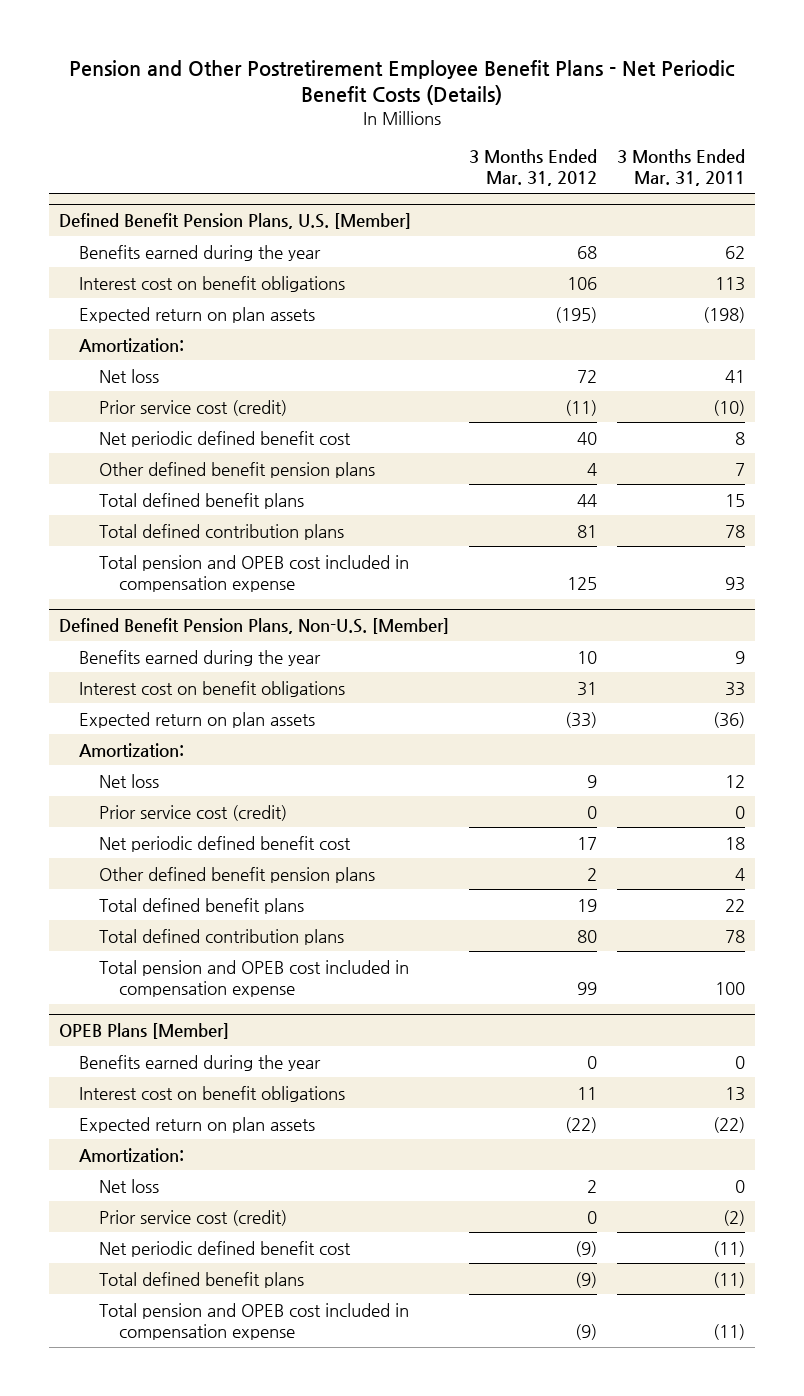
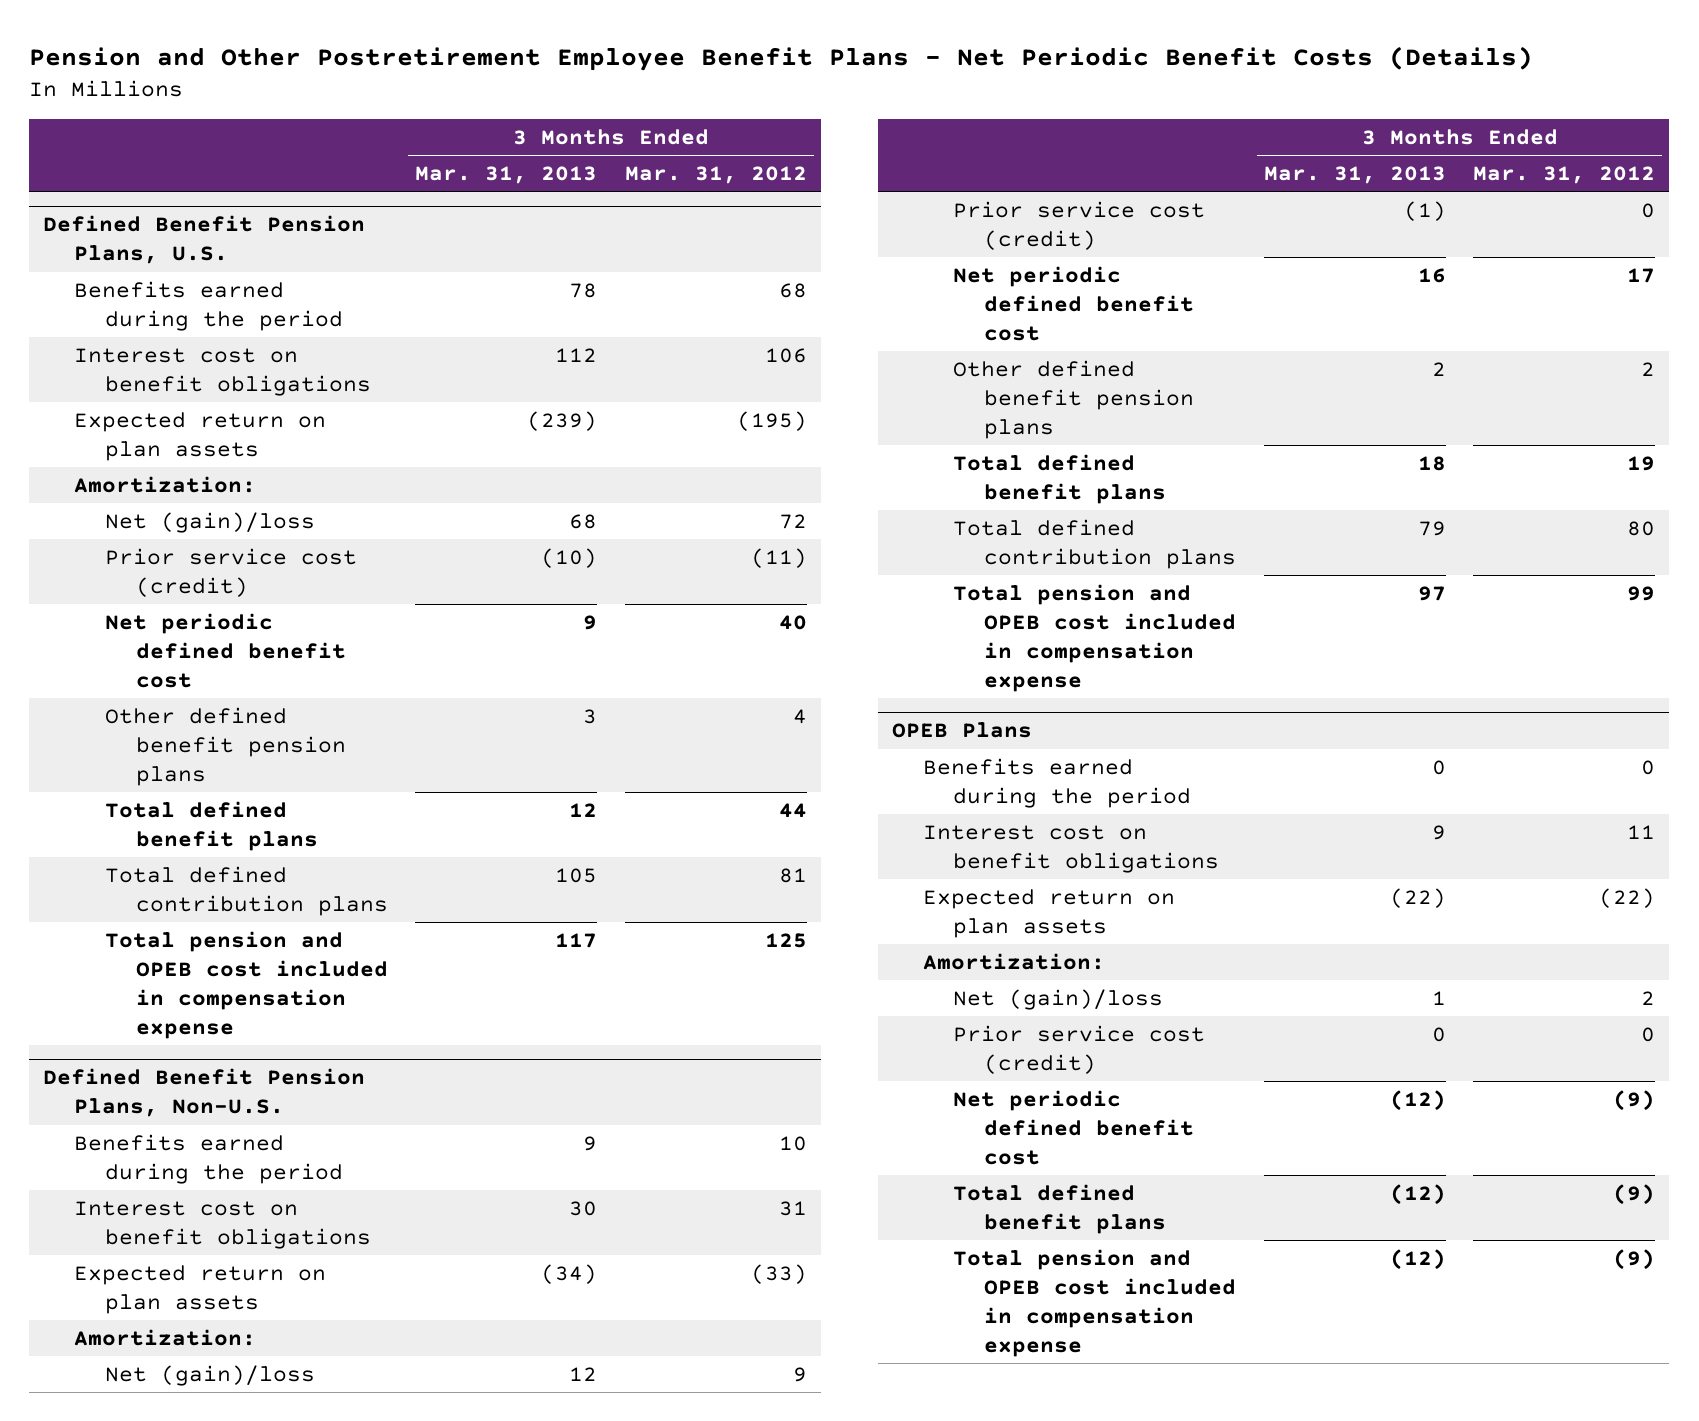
- | 3 Months Ended Mar. 31, 2012 | 3 Months Ended Mar. 31, 2011
+ | 3 Months Ended Mar. 31, 2013 | 3 Months Ended Mar. 31, 2012
- Defined Benefit Pension Plans, U.S. [Member]
- Benefits earned during the year | 68 | 62
+ Defined Benefit Pension Plans, U.S.
+ Benefits earned during the period | 78 | 68
- Net loss | 72 | 41
+ Net (gain)/loss | 68 | 72
- Defined Benefit Pension Plans, Non-U.S. [Member]
- Benefits earned during the year | 10 | 9
+ Defined Benefit Pension Plans, Non-U.S.
+ Benefits earned during the period | 9 | 10
- Net loss | 9 | 12
+ Net (gain)/loss | 12 | 9
- OPEB Plans [Member]
- Benefits earned during the year | 0 | 0
+ OPEB Plans
+ Benefits earned during the period | 0 | 0
- Net loss | 2 | 0
+ Net (gain)/loss | 1 | 2

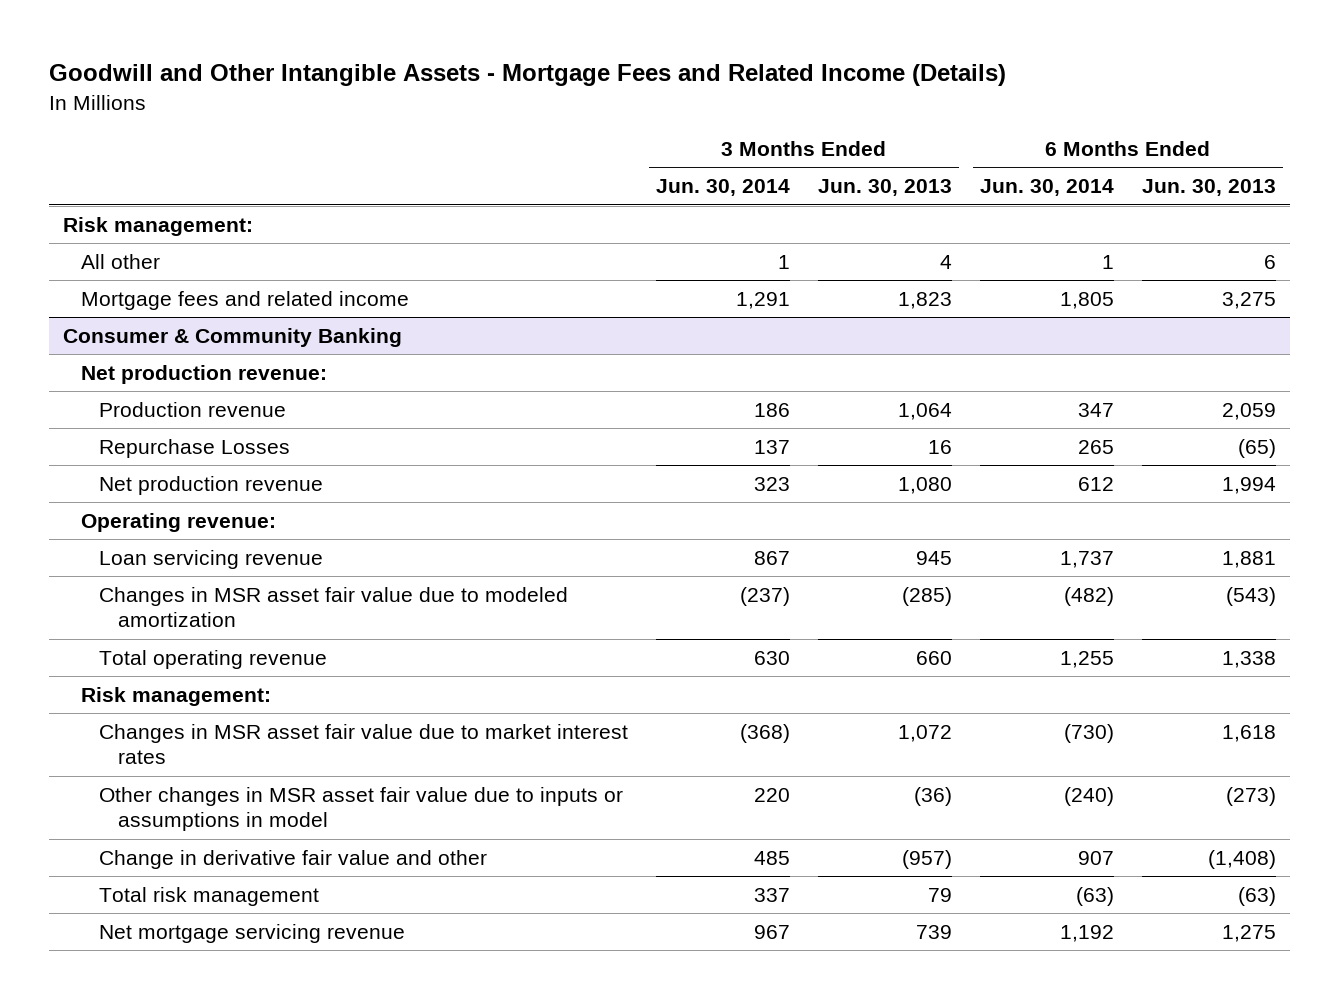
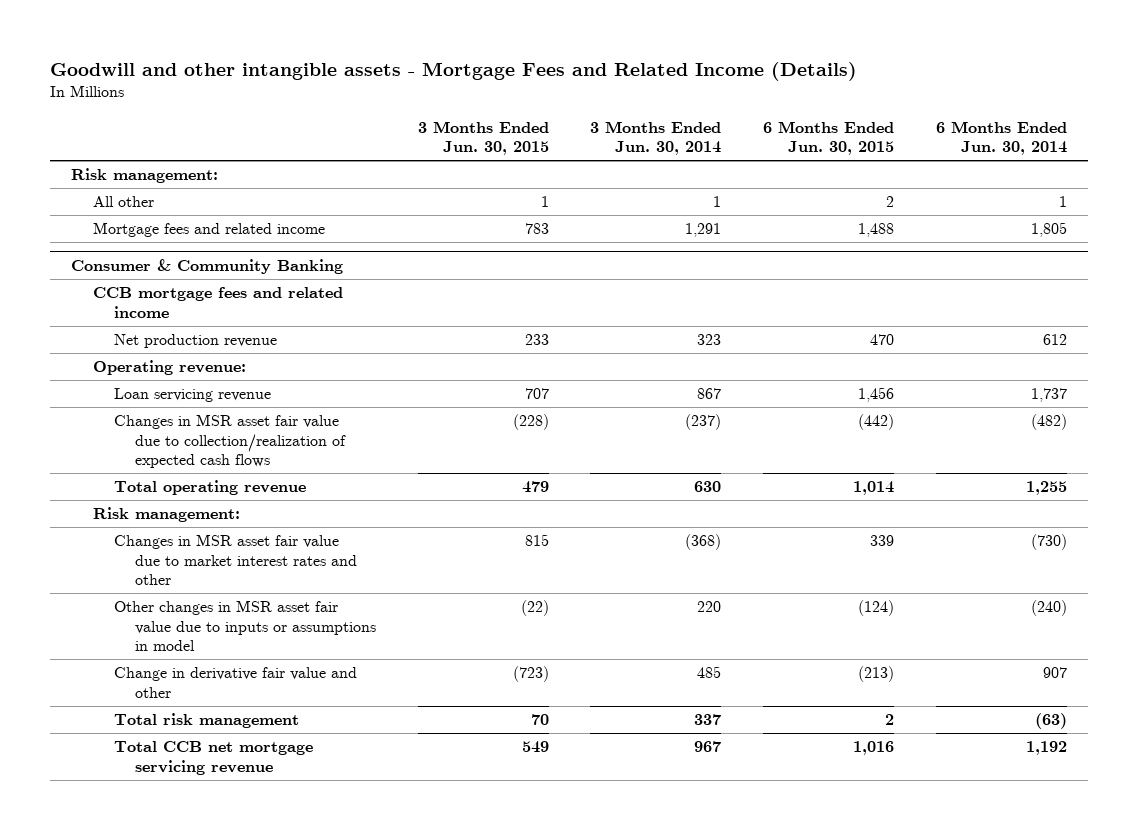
- Goodwill and Other Intangible Assets - Mortgage Fees and Related Income (Details)
+ Goodwill and other intangible assets - Mortgage Fees and Related Income (Details)
- | 3 Months Ended Jun. 30, 2014 | 3 Months Ended Jun. 30, 2013 | 6 Months Ended Jun. 30, 2014 | 6 Months Ended Jun. 30, 2013
+ | 3 Months Ended Jun. 30, 2015 | 3 Months Ended Jun. 30, 2014 | 6 Months Ended Jun. 30, 2015 | 6 Months Ended Jun. 30, 2014
@ Consumer & Community Banking
- Net production revenue:
- Production revenue | 186 | 1,064 | 347 | 2,059
- Repurchase Losses | 137 | 16 | 265 | (65)
+ CCB mortgage fees and related income
- Changes in MSR asset fair value due to modeled amortization | (237) | (285) | (482) | (543)
+ Changes in MSR asset fair value due to collection/realization of expected cash flows | (228) | (237) | (442) | (482)
- Changes in MSR asset fair value due to market interest rates | (368) | 1,072 | (730) | 1,618
+ Changes in MSR asset fair value due to market interest rates and other | 815 | (368) | 339 | (730)
- Net mortgage servicing revenue | 967 | 739 | 1,192 | 1,275
+ Total CCB net mortgage servicing revenue | 549 | 967 | 1,016 | 1,192

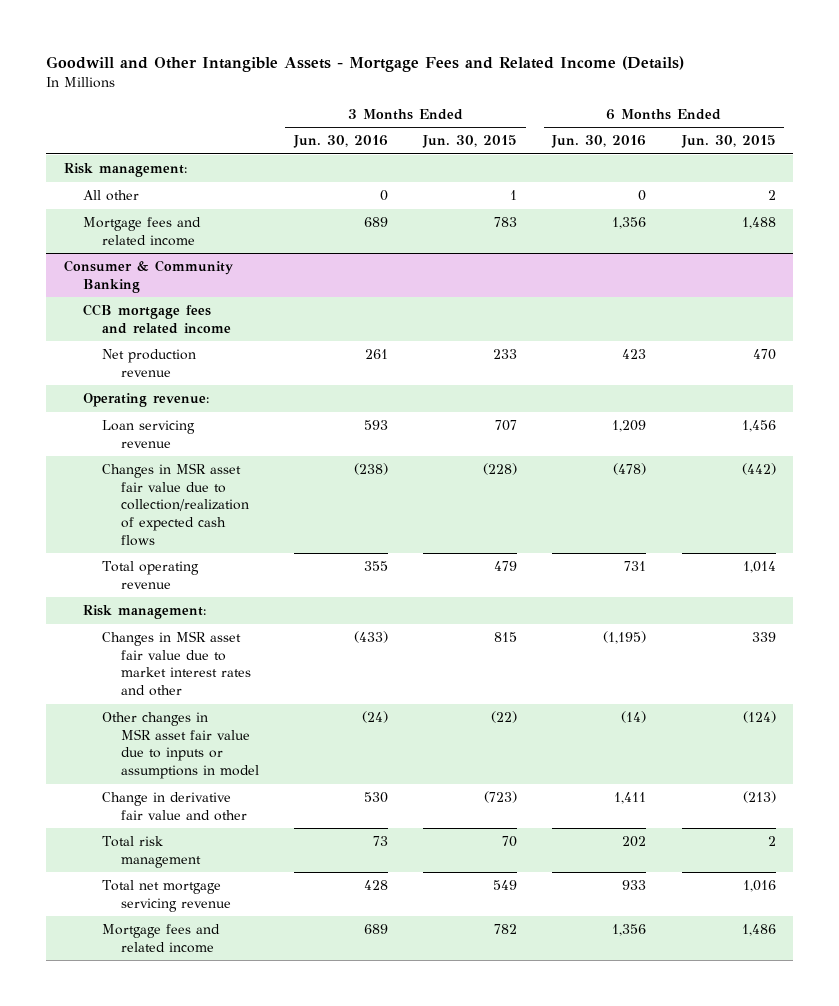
- Goodwill and other intangible assets - Mortgage Fees and Related Income (Details)
+ Goodwill and Other Intangible Assets - Mortgage Fees and Related Income (Details)
- | 3 Months Ended Jun. 30, 2015 | 3 Months Ended Jun. 30, 2014 | 6 Months Ended Jun. 30, 2015 | 6 Months Ended Jun. 30, 2014
+ | 3 Months Ended Jun. 30, 2016 | 3 Months Ended Jun. 30, 2015 | 6 Months Ended Jun. 30, 2016 | 6 Months Ended Jun. 30, 2015
@ Consumer & Community Banking
- Total CCB net mortgage servicing revenue | 549 | 967 | 1,016 | 1,192
+ Total net mortgage servicing revenue | 428 | 549 | 933 | 1,016
+ Mortgage fees and related income | 689 | 782 | 1,356 | 1,486

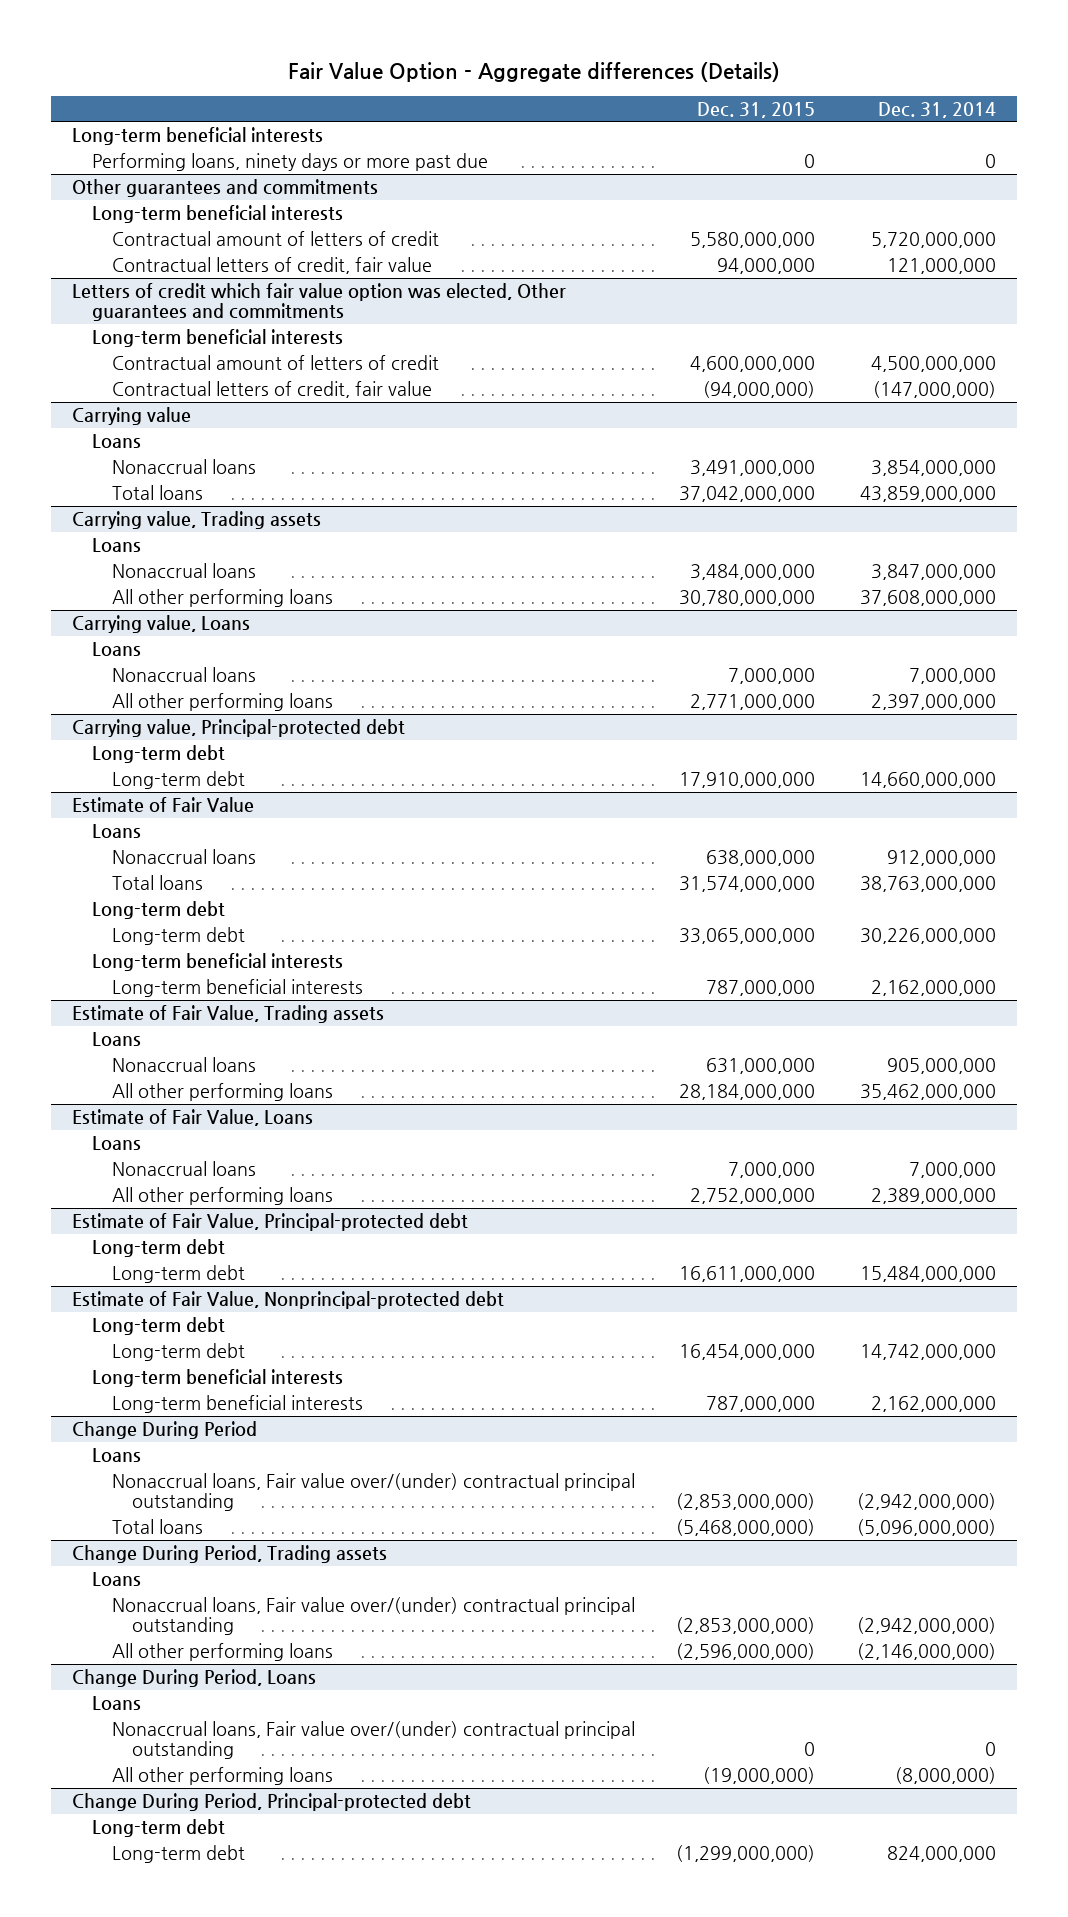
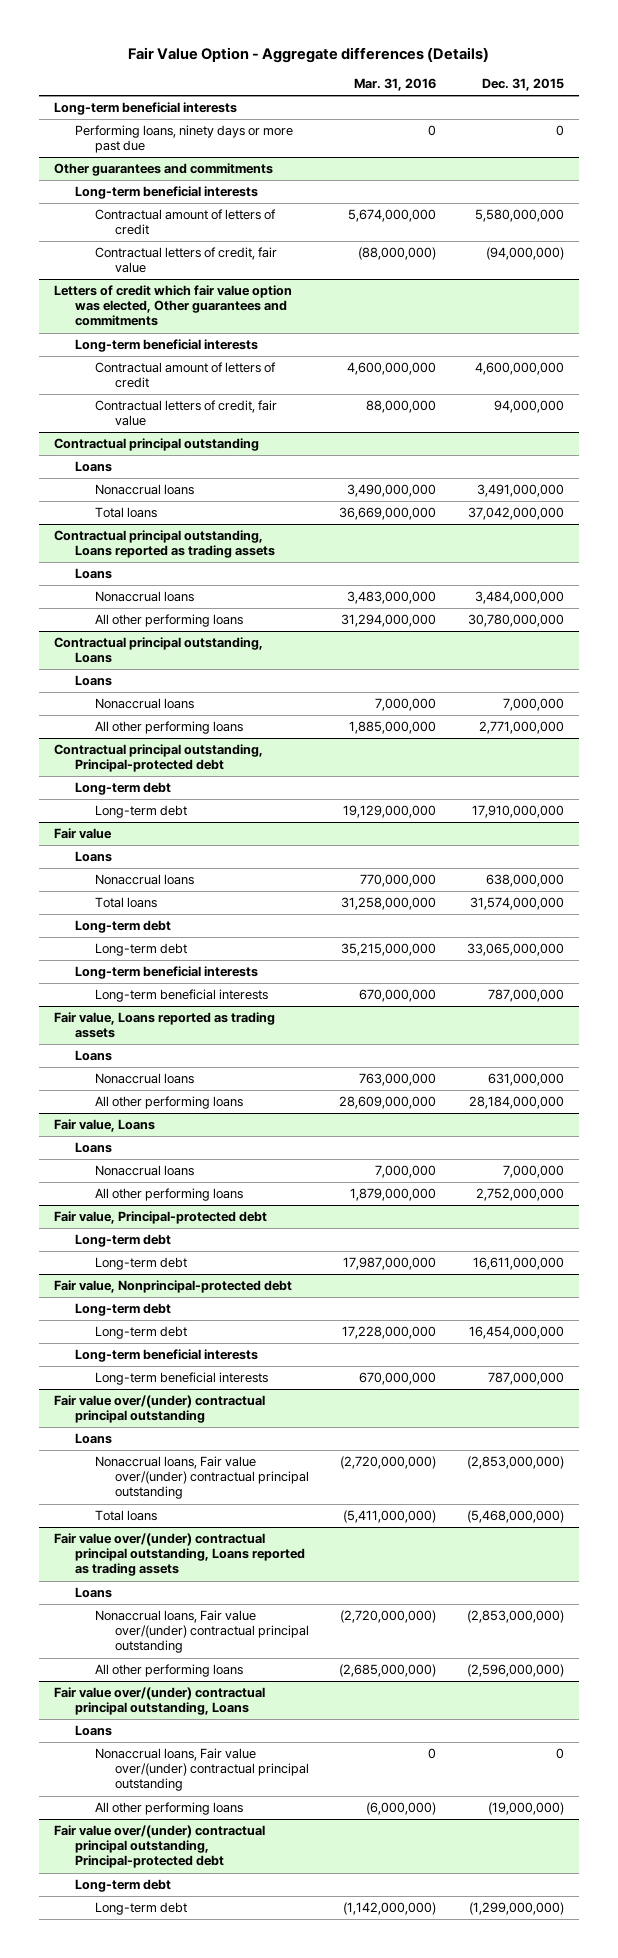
- | Dec. 31, 2015 | Dec. 31, 2014
+ | Mar. 31, 2016 | Dec. 31, 2015
@ Other guarantees and commitments
- Contractual letters of credit, fair value | 94,000,000 | 121,000,000
+ Contractual letters of credit, fair value | (88,000,000) | (94,000,000)
@ Letters of credit which fair value option was elected, Other guarantees and commitments
- Contractual letters of credit, fair value | (94,000,000) | (147,000,000)
- Carrying value
@ Letters of credit which fair value option was elected, Other guarantees and commitments
+ Contractual letters of credit, fair value | 88,000,000 | 94,000,000
+ Contractual principal outstanding
- Carrying value, Trading assets
+ Contractual principal outstanding, Loans reported as trading assets
- Carrying value, Loans
+ Contractual principal outstanding, Loans
- Carrying value, Principal-protected debt
+ Contractual principal outstanding, Principal-protected debt
- Estimate of Fair Value
+ Fair value
- Estimate of Fair Value, Trading assets
+ Fair value, Loans reported as trading assets
- Estimate of Fair Value, Loans
+ Fair value, Loans
- Estimate of Fair Value, Principal-protected debt
+ Fair value, Principal-protected debt
- Estimate of Fair Value, Nonprincipal-protected debt
+ Fair value, Nonprincipal-protected debt
- Change During Period
+ Fair value over/(under) contractual principal outstanding
- Change During Period, Trading assets
+ Fair value over/(under) contractual principal outstanding, Loans reported as trading assets
- Change During Period, Loans
+ Fair value over/(under) contractual principal outstanding, Loans
- Change During Period, Principal-protected debt
+ Fair value over/(under) contractual principal outstanding, Principal-protected debt

